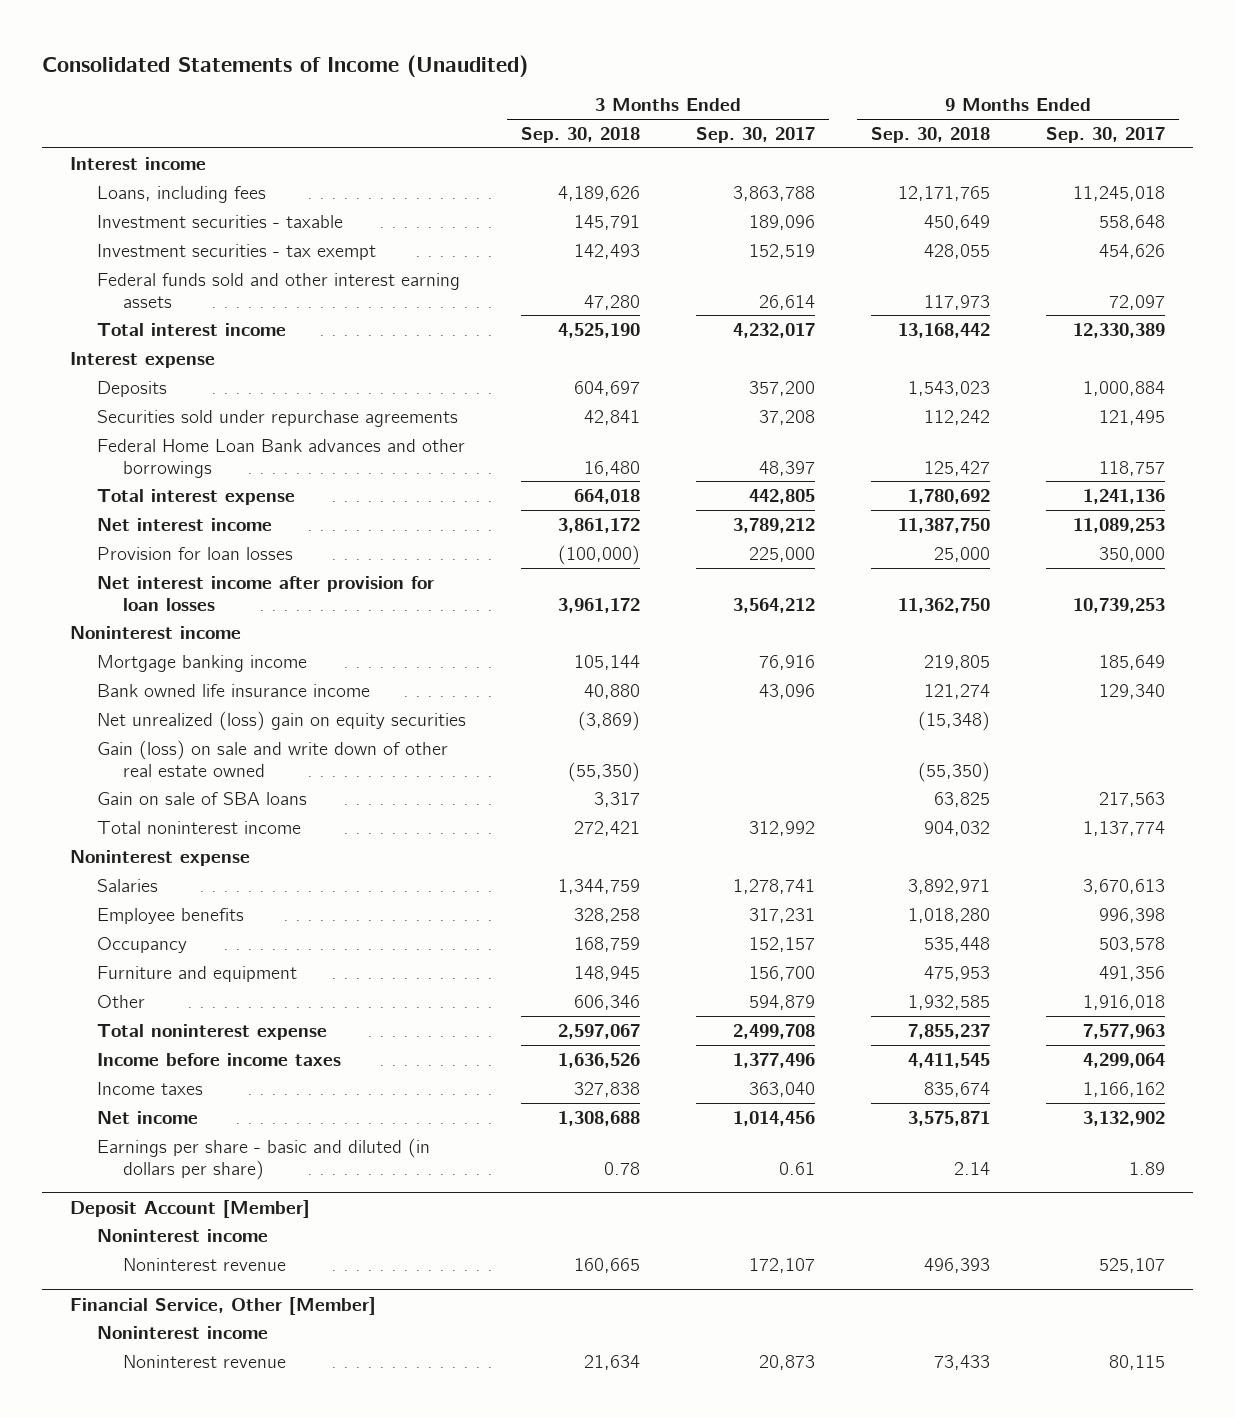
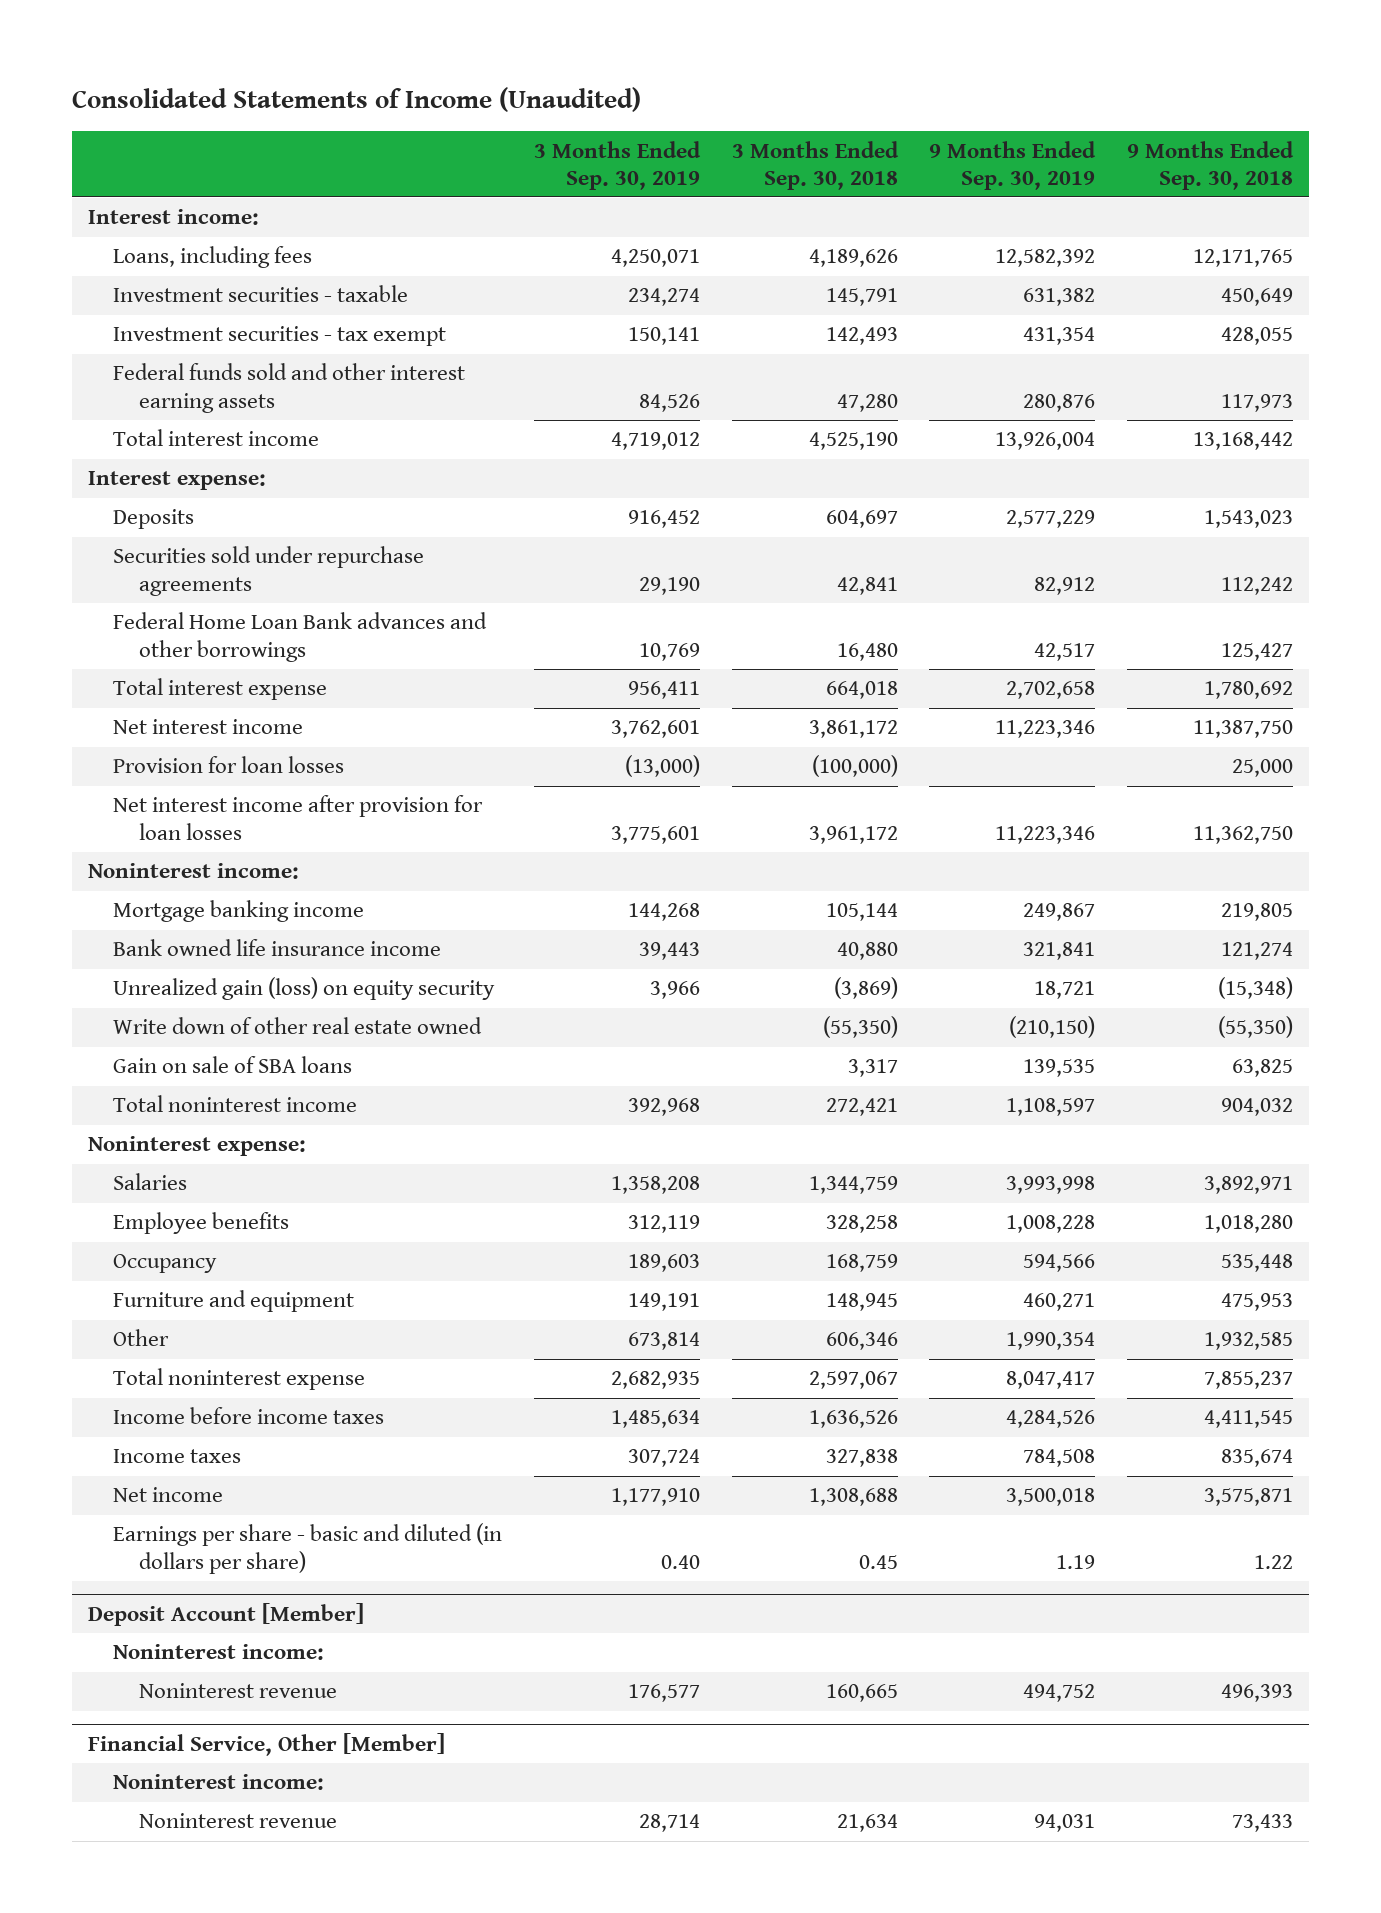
- | 3 Months Ended Sep. 30, 2018 | 3 Months Ended Sep. 30, 2017 | 9 Months Ended Sep. 30, 2018 | 9 Months Ended Sep. 30, 2017
+ | 3 Months Ended Sep. 30, 2019 | 3 Months Ended Sep. 30, 2018 | 9 Months Ended Sep. 30, 2019 | 9 Months Ended Sep. 30, 2018
- Interest income
+ Interest income:
- Interest expense
+ Interest expense:
- Noninterest income
+ Noninterest income:
- Net unrealized (loss) gain on equity securities | (3,869) | | (15,348) |
- Gain (loss) on sale and write down of other real estate owned | (55,350) | | (55,350) |
+ Unrealized gain (loss) on equity security | 3,966 | (3,869) | 18,721 | (15,348)
+ Write down of other real estate owned | | (55,350) | (210,150) | (55,350)
- Noninterest expense
+ Noninterest expense:
- Earnings per share - basic and diluted (in dollars per share) | 0.78 | 0.61 | 2.14 | 1.89
+ Earnings per share - basic and diluted (in dollars per share) | 0.40 | 0.45 | 1.19 | 1.22
@ Deposit Account [Member]
- Noninterest income
+ Noninterest income:
@ Financial Service, Other [Member]
- Noninterest income
+ Noninterest income:

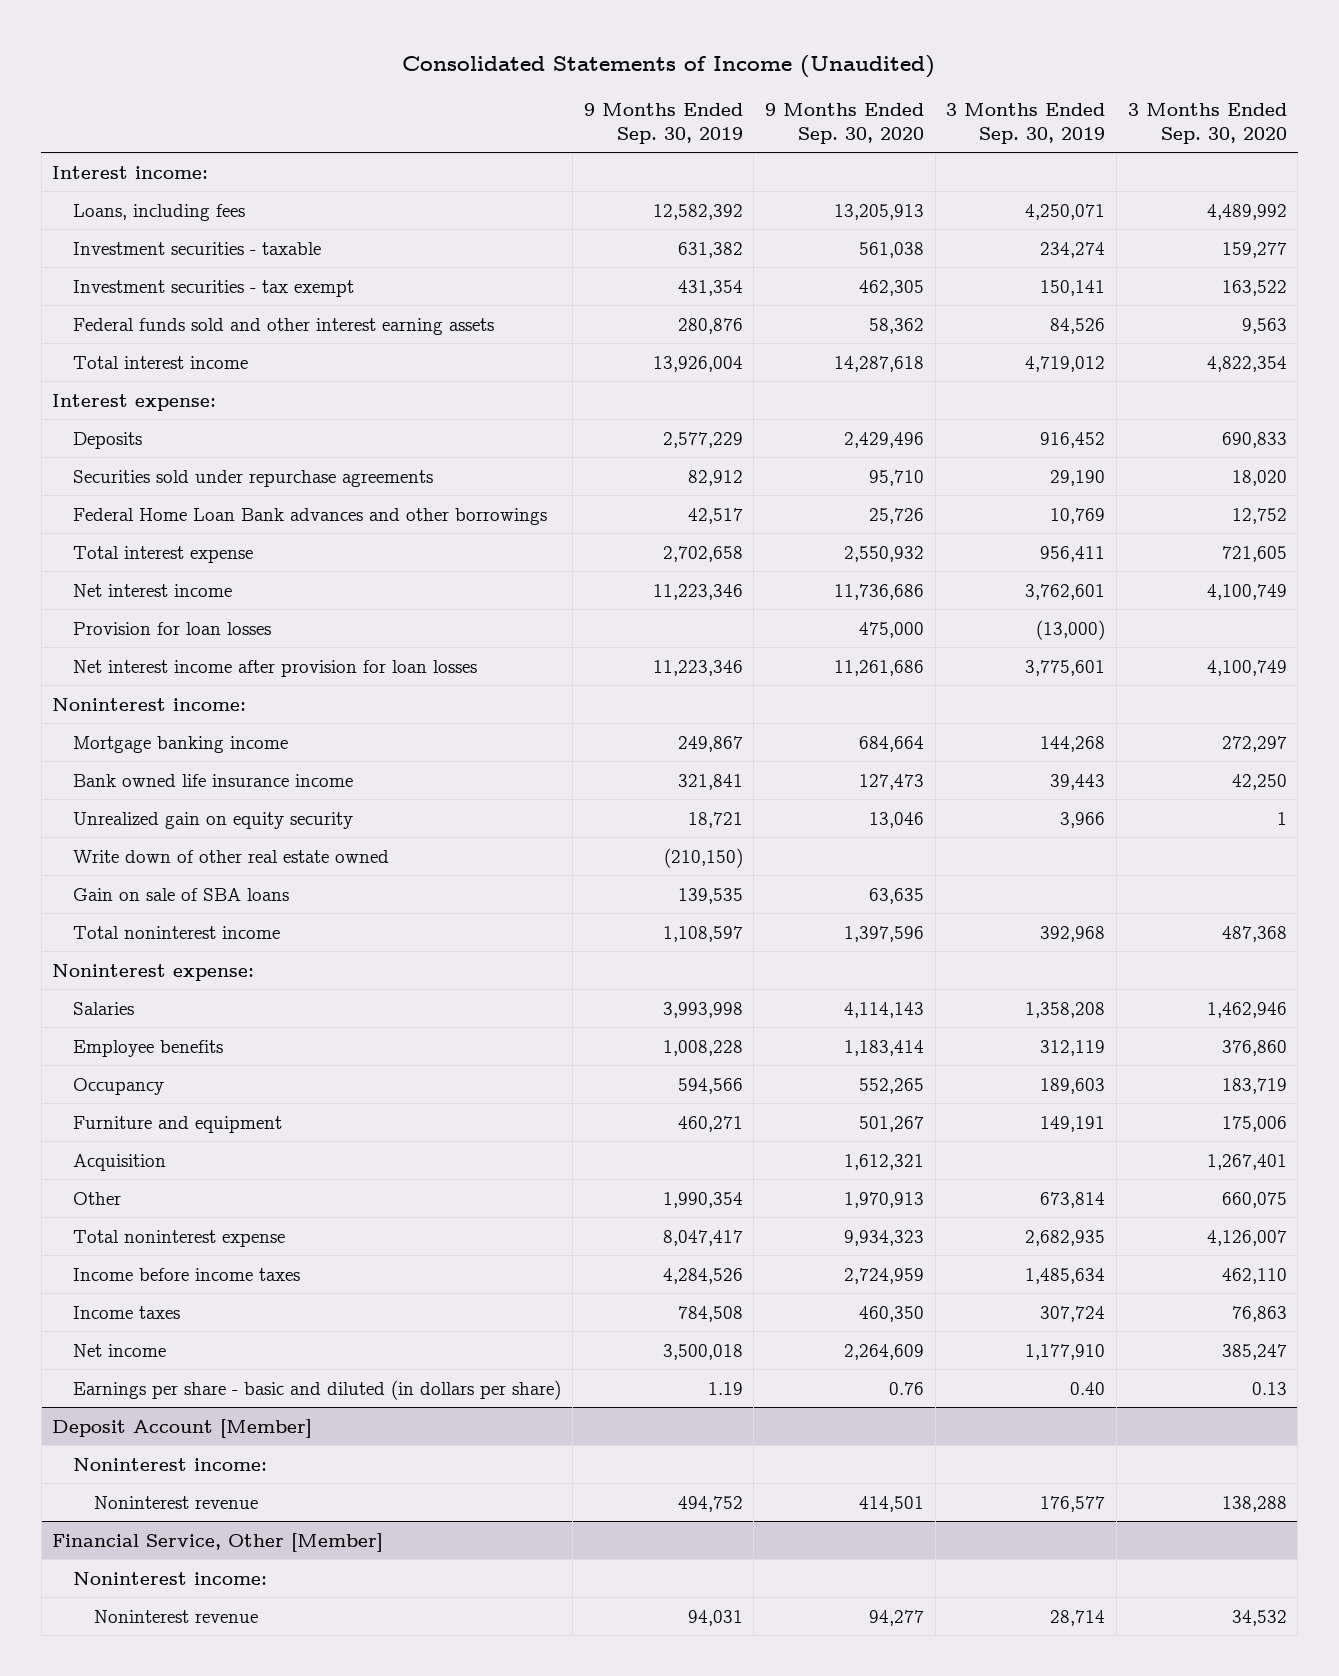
- | 3 Months Ended Sep. 30, 2019 | 3 Months Ended Sep. 30, 2018 | 9 Months Ended Sep. 30, 2019 | 9 Months Ended Sep. 30, 2018
+ | 9 Months Ended Sep. 30, 2019 | 9 Months Ended Sep. 30, 2020 | 3 Months Ended Sep. 30, 2019 | 3 Months Ended Sep. 30, 2020
- Unrealized gain (loss) on equity security | 3,966 | (3,869) | 18,721 | (15,348)
+ Unrealized gain on equity security | 18,721 | 13,046 | 3,966 | 1
+ Acquisition | | 1,612,321 | | 1,267,401

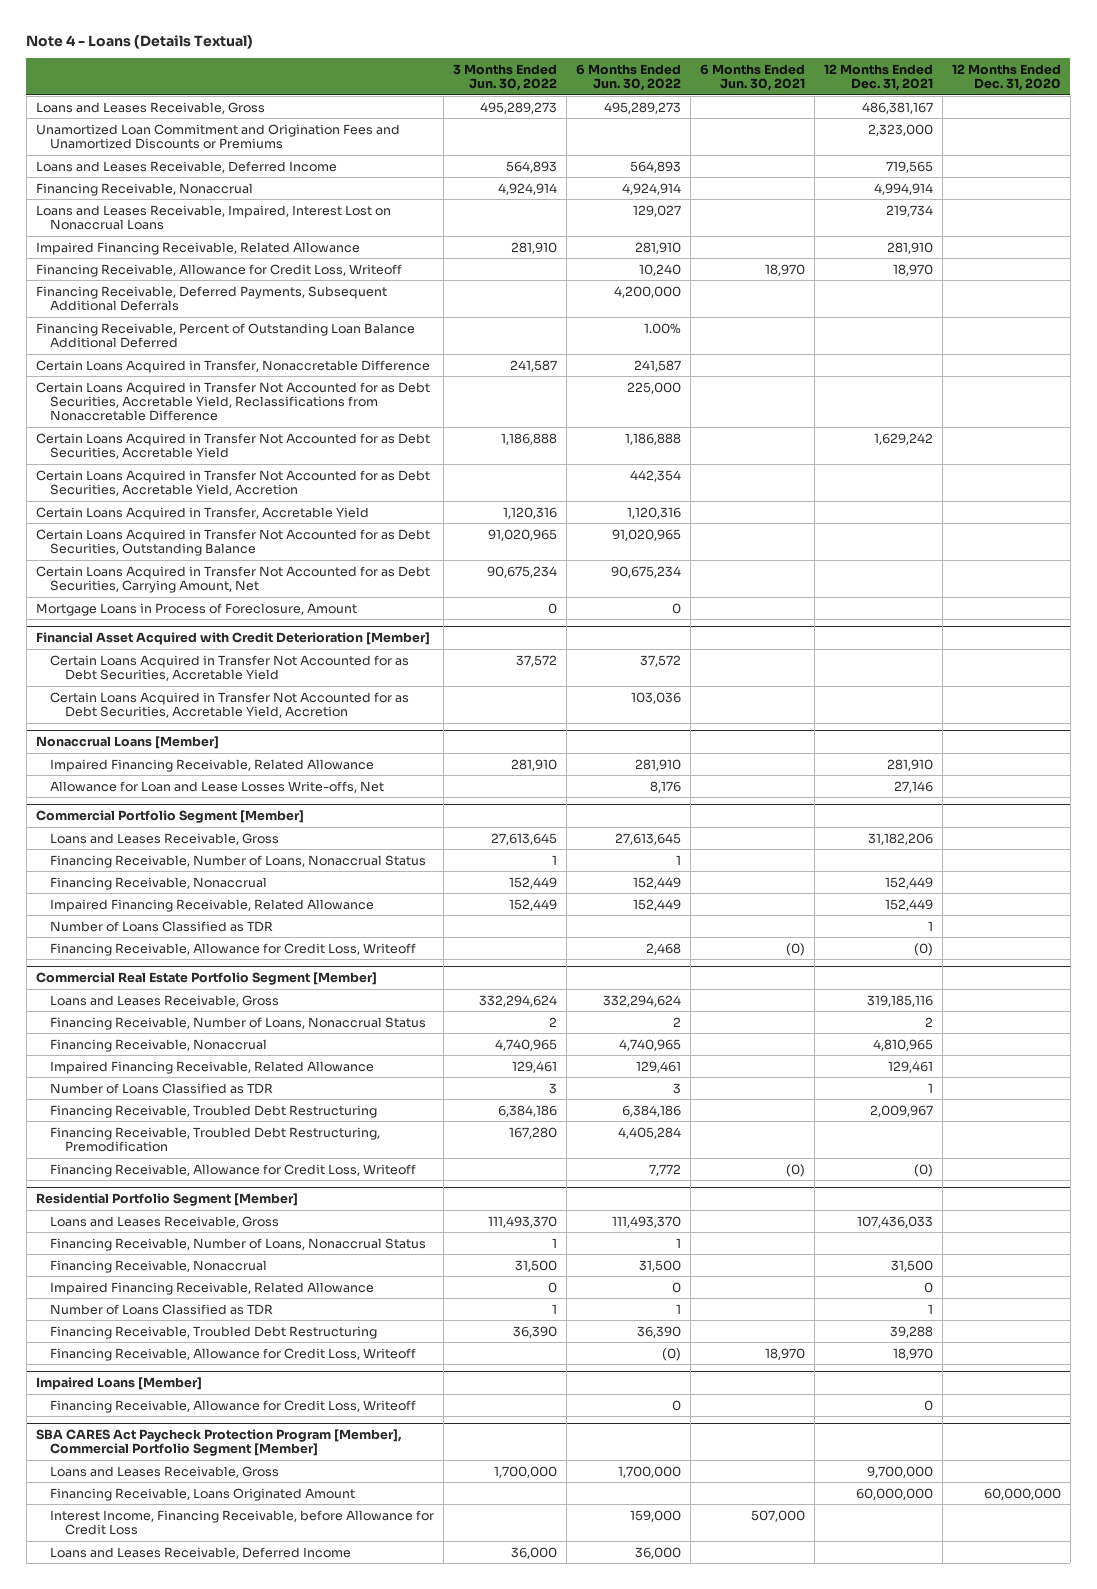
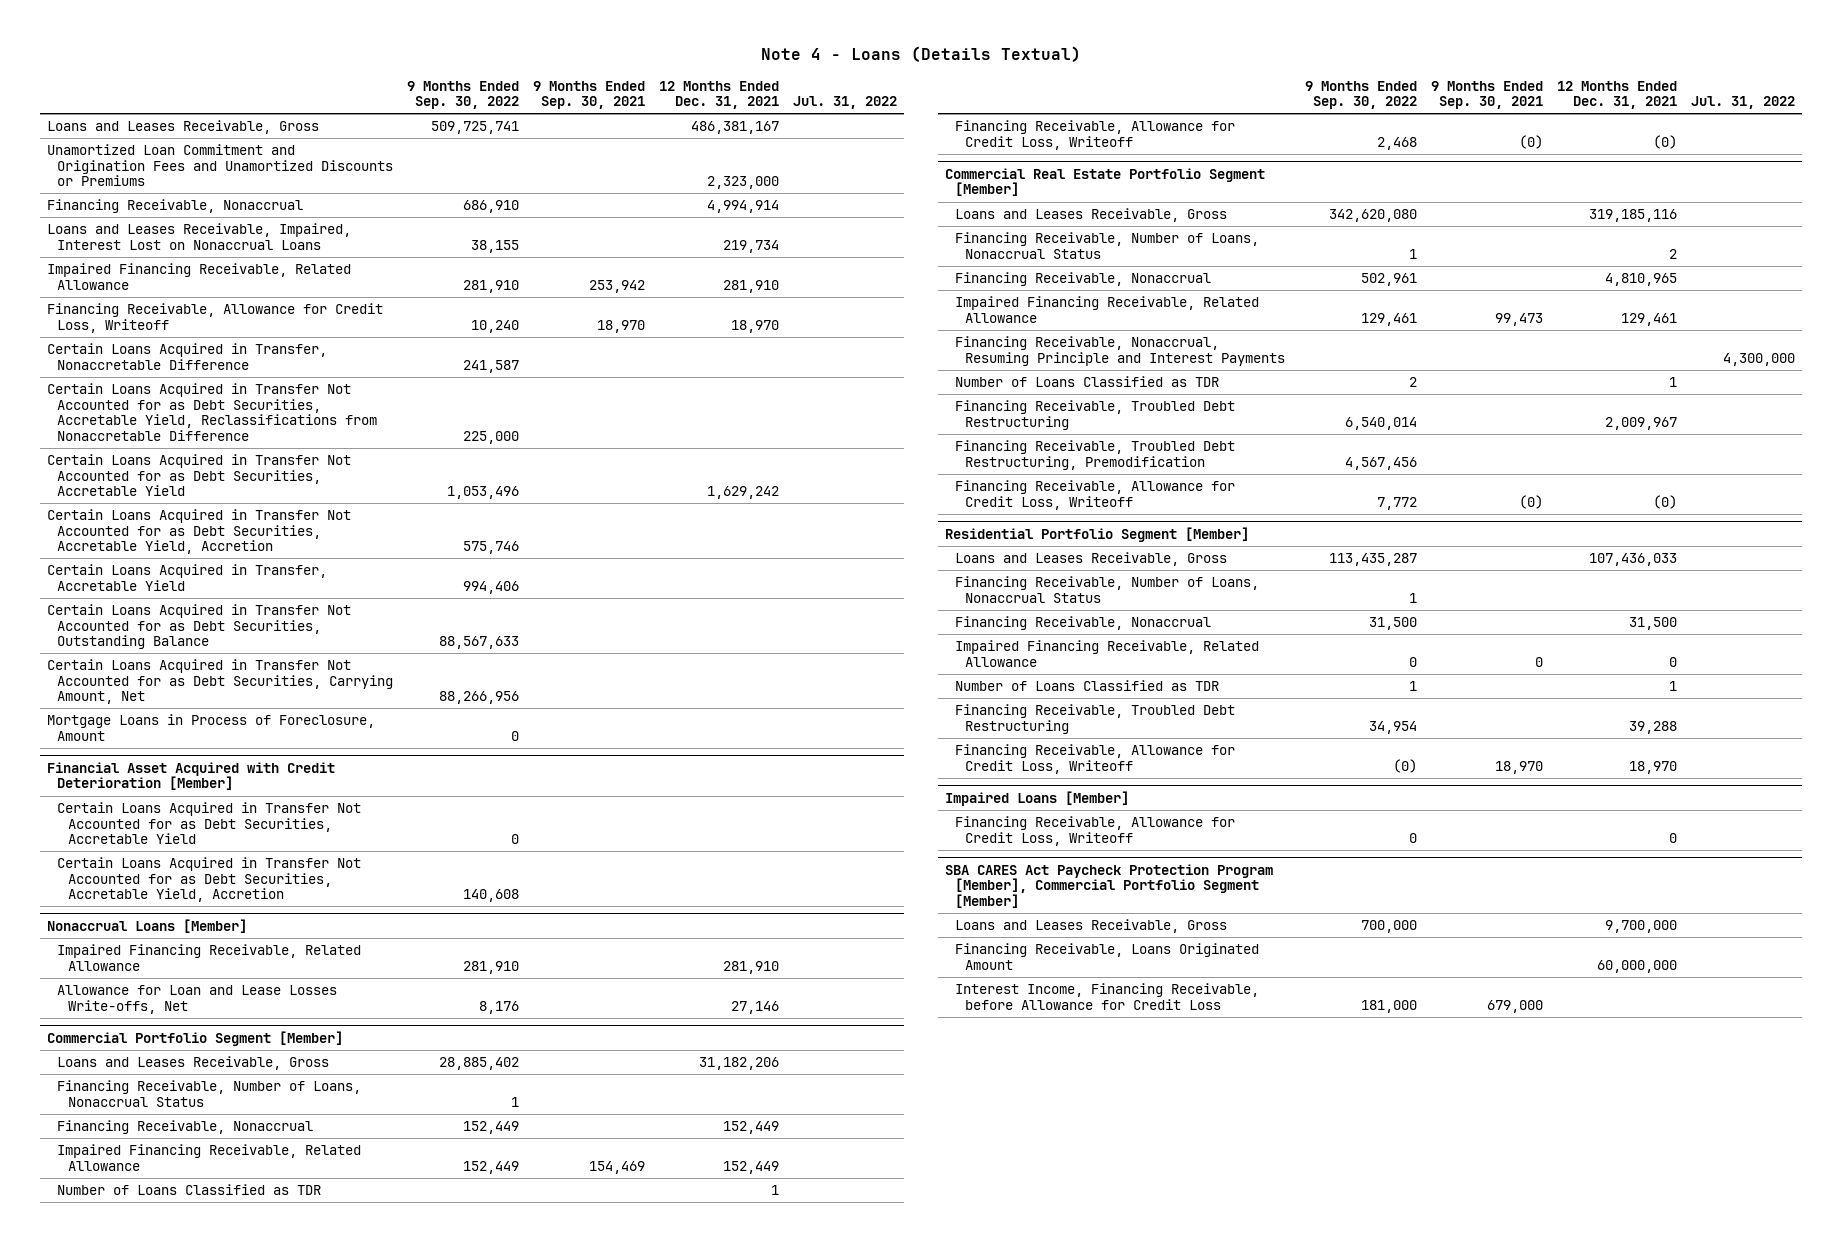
- | 3 Months Ended Jun. 30, 2022 | 6 Months Ended Jun. 30, 2022 | 6 Months Ended Jun. 30, 2021 | 12 Months Ended Dec. 31, 2021 | 12 Months Ended Dec. 31, 2020
+ | 9 Months Ended Sep. 30, 2022 | 9 Months Ended Sep. 30, 2021 | 12 Months Ended Dec. 31, 2021 | Jul. 31, 2022
- Loans and Leases Receivable, Deferred Income | 564,893 | 564,893 | | 719,565 |
- Financing Receivable, Deferred Payments, Subsequent Additional Deferrals | | 4,200,000 | | |
- Financing Receivable, Percent of Outstanding Loan Balance Additional Deferred | | 1.00% | | |
@ Commercial Real Estate Portfolio Segment [Member]
+ Financing Receivable, Nonaccrual, Resuming Principle and Interest Payments | | | | 4,300,000
@ SBA CARES Act Paycheck Protection Program [Member], Commercial Portfolio Segment [Member]
- Loans and Leases Receivable, Deferred Income | 36,000 | 36,000 | | |

